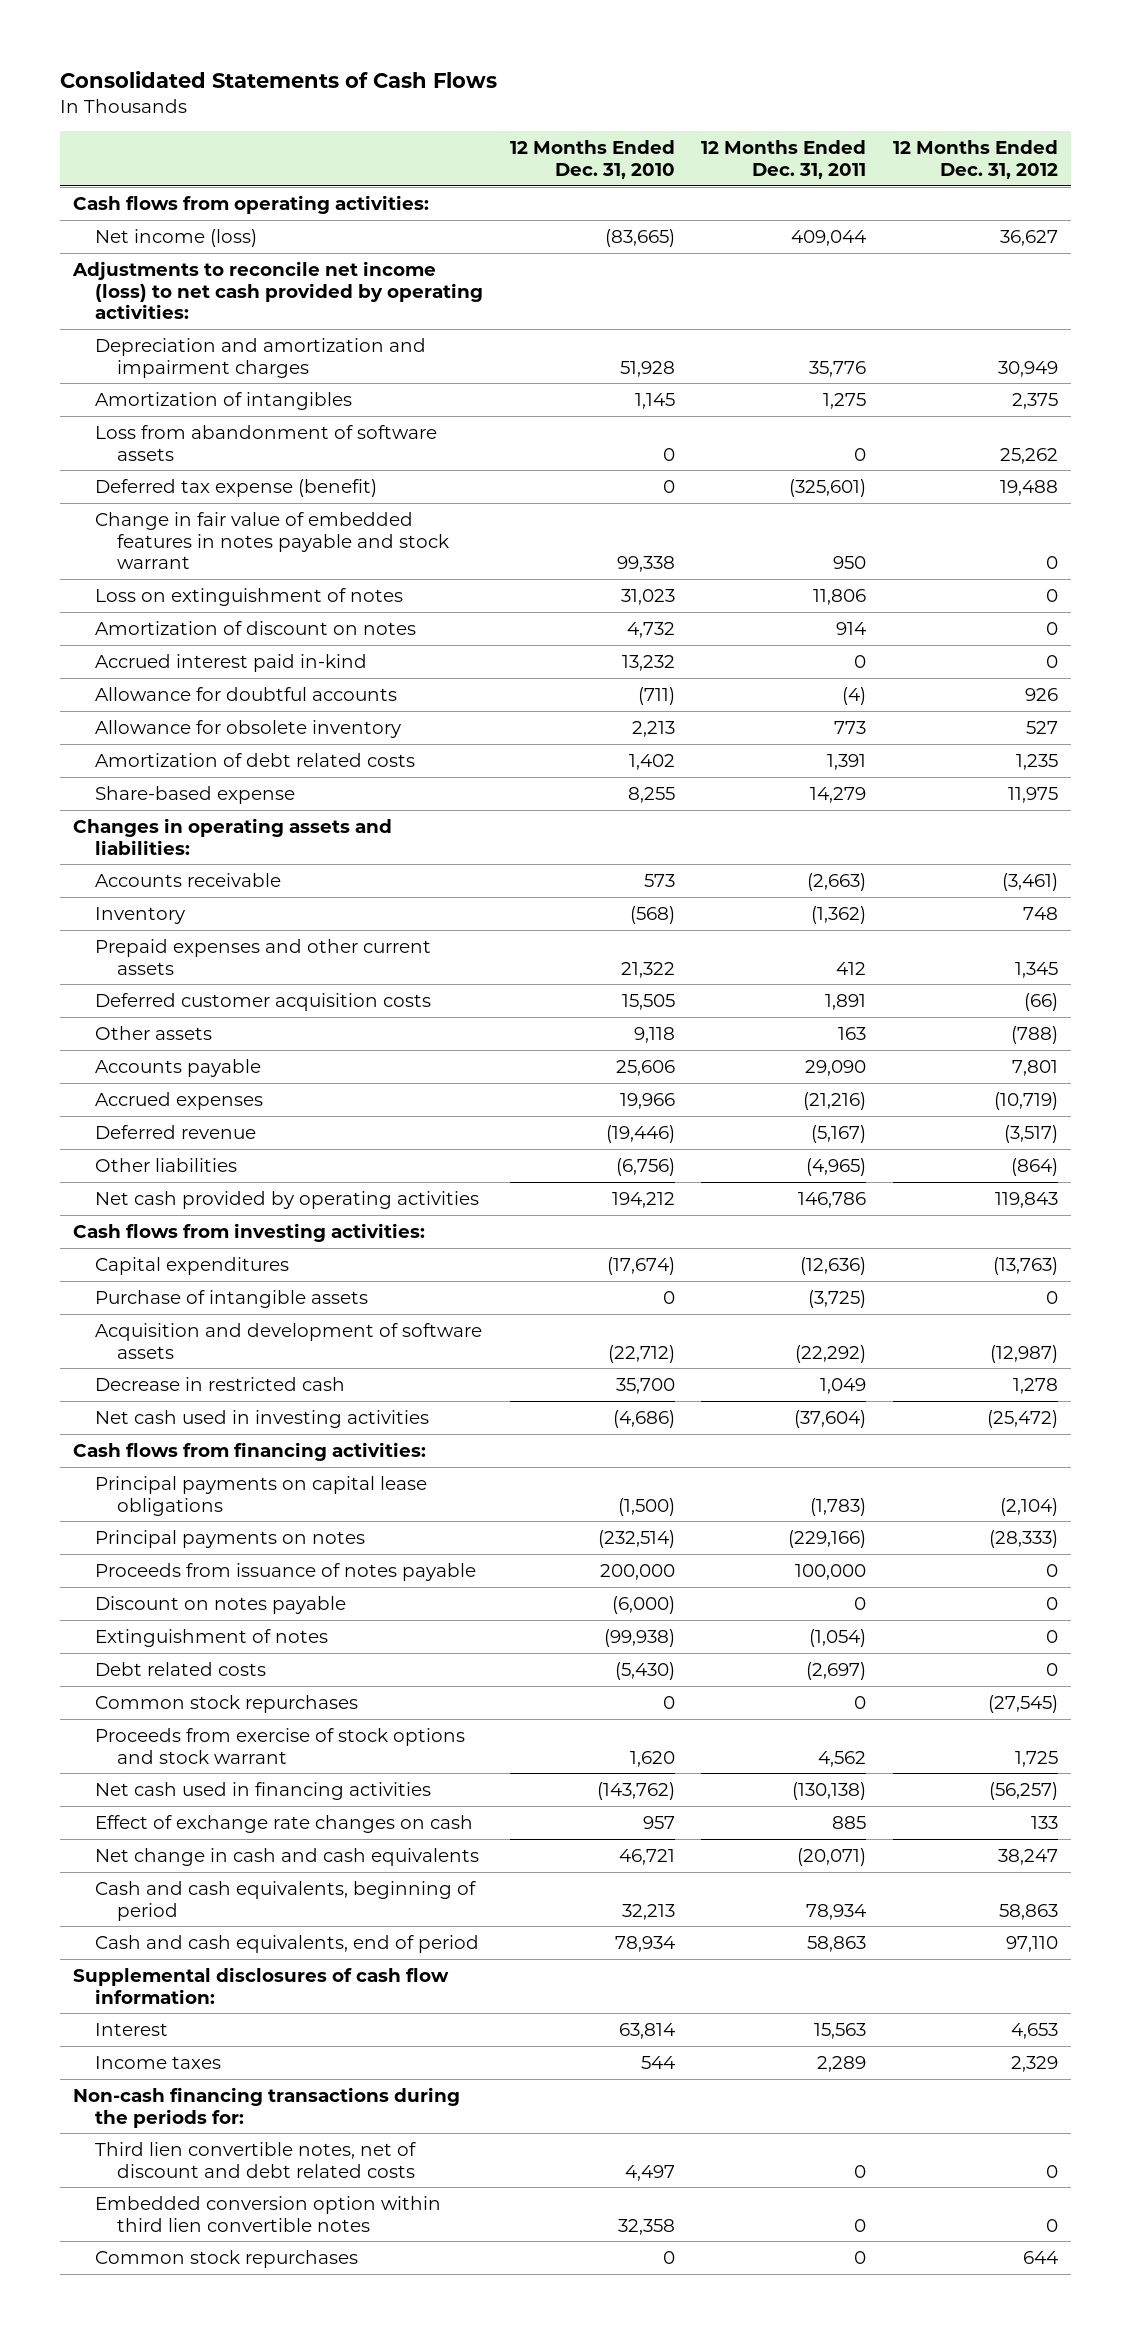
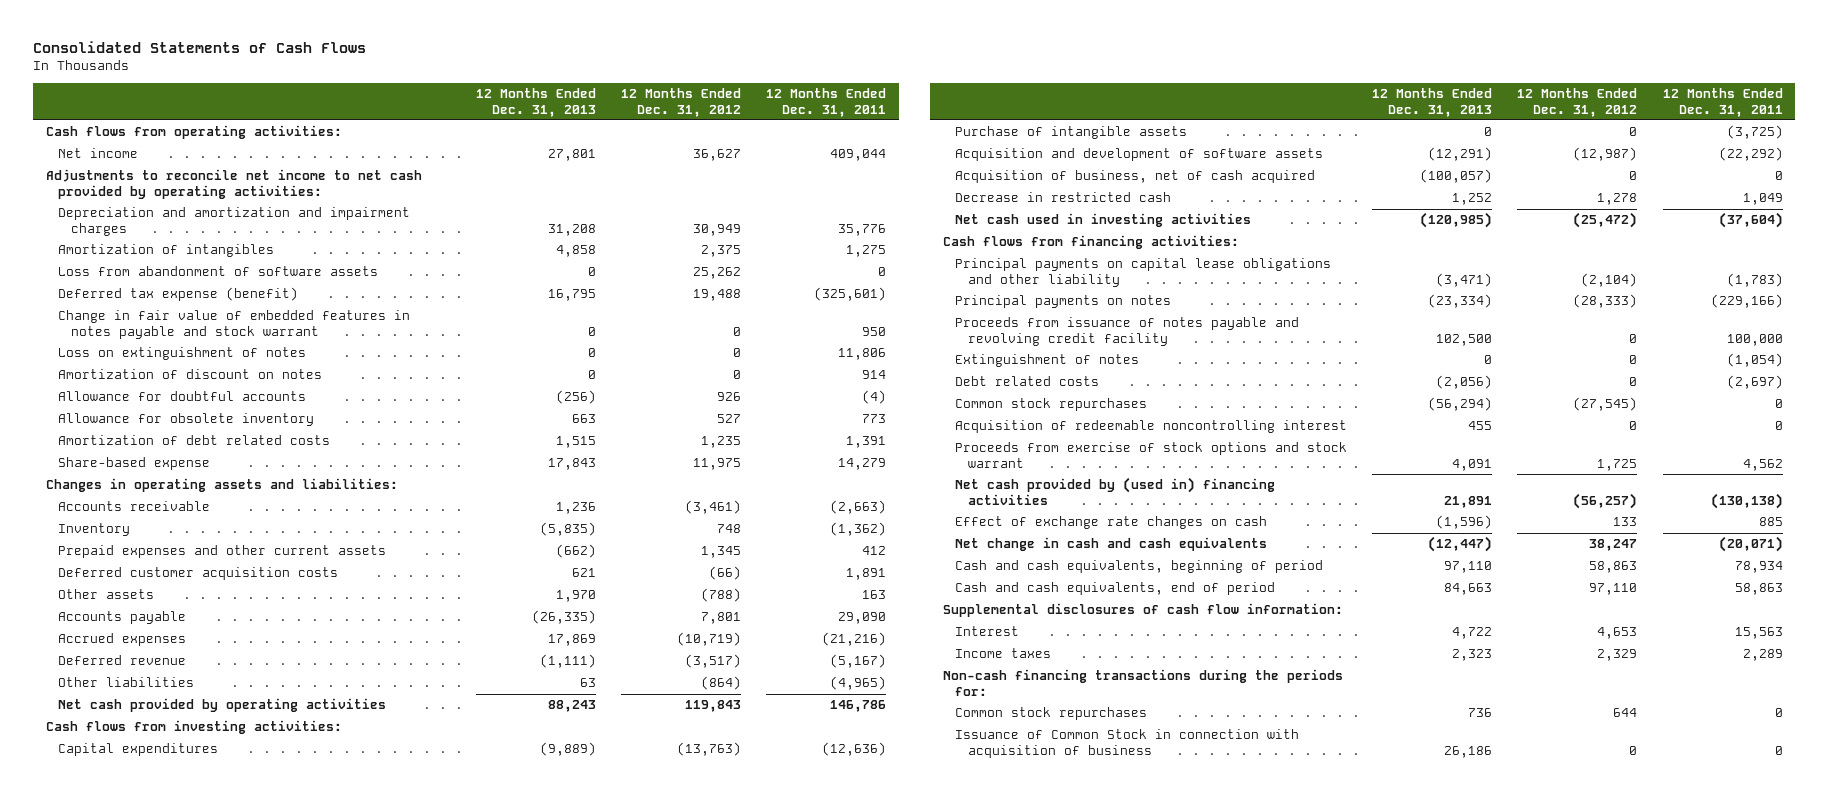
- | 12 Months Ended Dec. 31, 2010 | 12 Months Ended Dec. 31, 2011 | 12 Months Ended Dec. 31, 2012
+ | 12 Months Ended Dec. 31, 2013 | 12 Months Ended Dec. 31, 2012 | 12 Months Ended Dec. 31, 2011
- Net income (loss) | (83,665) | 409,044 | 36,627
- Adjustments to reconcile net income (loss) to net cash provided by operating activities:
+ Net income | 27,801 | 36,627 | 409,044
+ Adjustments to reconcile net income to net cash provided by operating activities:
- Accrued interest paid in-kind | 13,232 | 0 | 0
+ Acquisition of business, net of cash acquired | (100,057) | 0 | 0
- Principal payments on capital lease obligations | (1,500) | (1,783) | (2,104)
+ Principal payments on capital lease obligations and other liability | (3,471) | (2,104) | (1,783)
- Proceeds from issuance of notes payable | 200,000 | 100,000 | 0
- Discount on notes payable | (6,000) | 0 | 0
+ Proceeds from issuance of notes payable and revolving credit facility | 102,500 | 0 | 100,000
+ Acquisition of redeemable noncontrolling interest | 455 | 0 | 0
- Net cash used in financing activities | (143,762) | (130,138) | (56,257)
+ Net cash provided by (used in) financing activities | 21,891 | (56,257) | (130,138)
- Third lien convertible notes, net of discount and debt related costs | 4,497 | 0 | 0
- Embedded conversion option within third lien convertible notes | 32,358 | 0 | 0
+ Issuance of Common Stock in connection with acquisition of business | 26,186 | 0 | 0

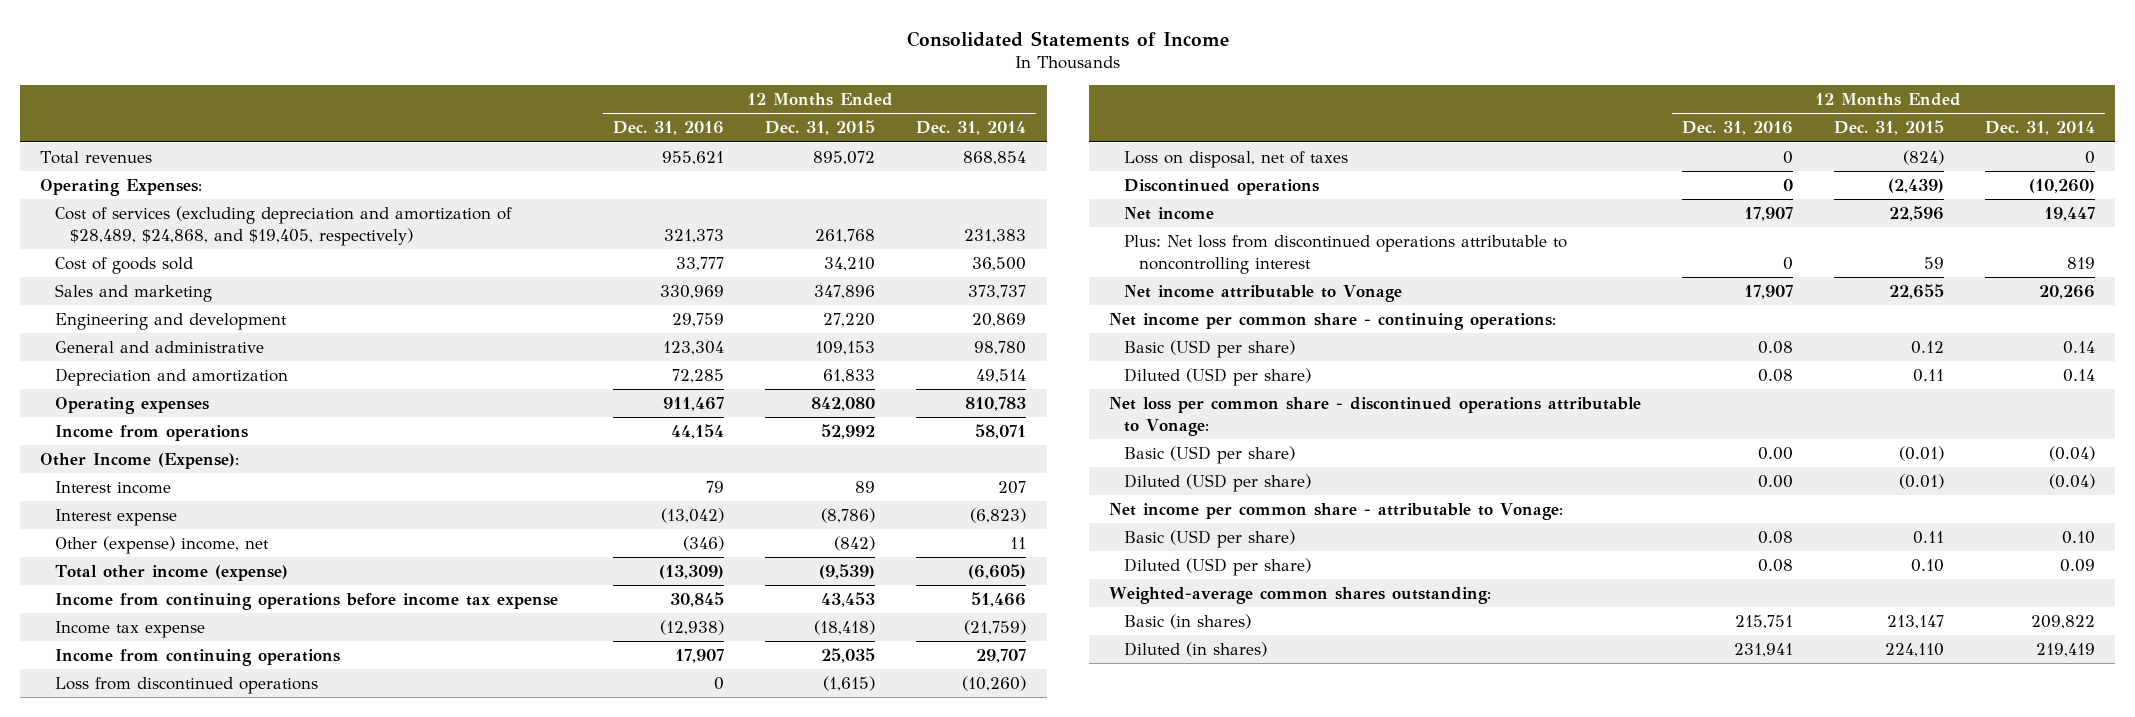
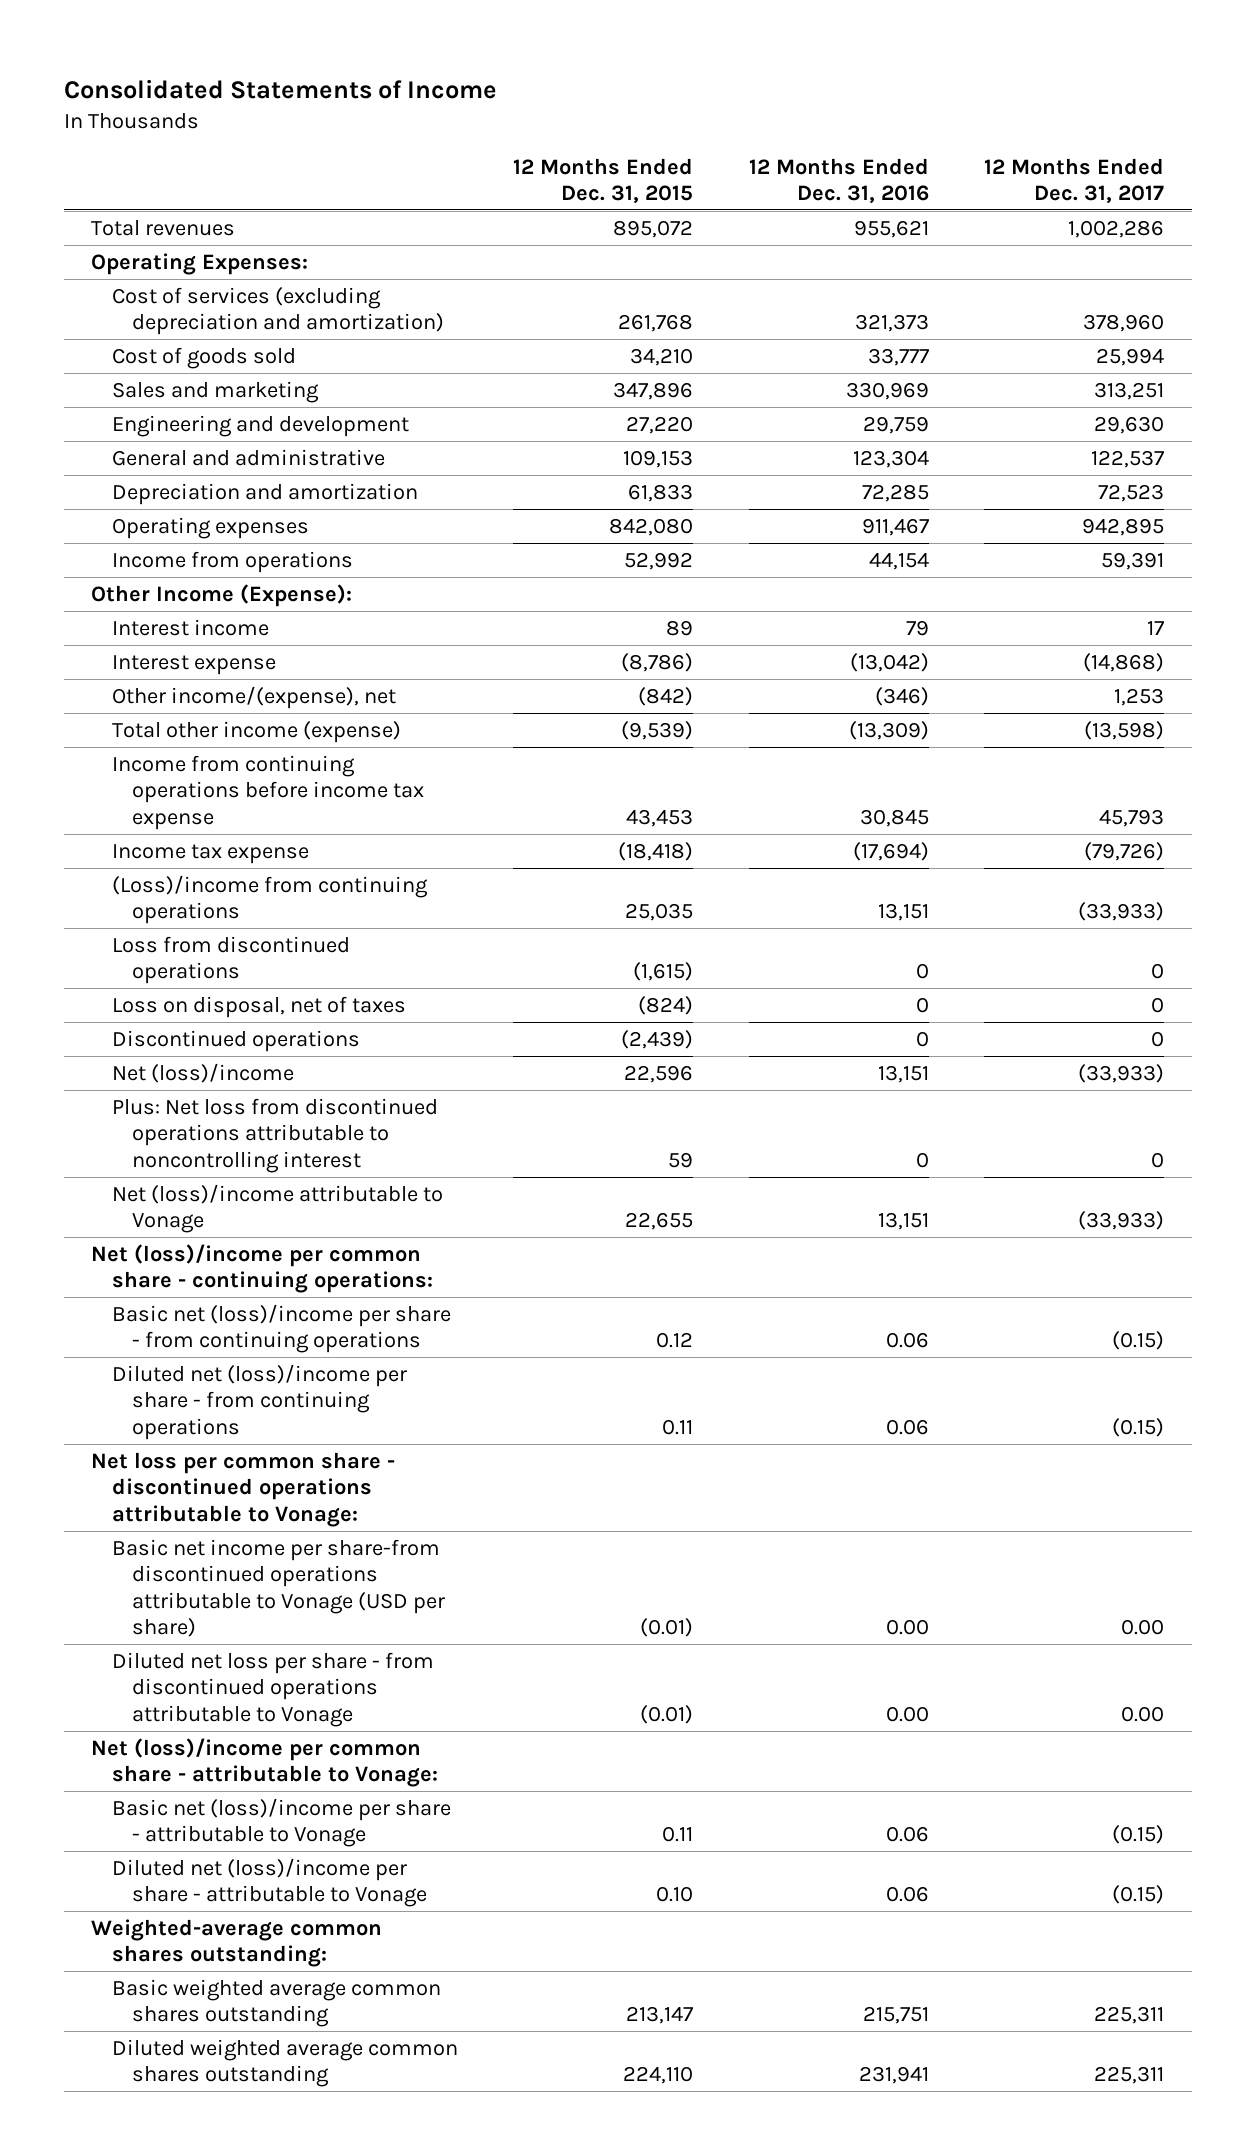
- | 12 Months Ended Dec. 31, 2016 | 12 Months Ended Dec. 31, 2015 | 12 Months Ended Dec. 31, 2014
+ | 12 Months Ended Dec. 31, 2015 | 12 Months Ended Dec. 31, 2016 | 12 Months Ended Dec. 31, 2017
- Cost of services (excluding depreciation and amortization of $28,489, $24,868, and $19,405, respectively) | 321,373 | 261,768 | 231,383
+ Cost of services (excluding depreciation and amortization) | 261,768 | 321,373 | 378,960
- Other (expense) income, net | (346) | (842) | 11
+ Other income/(expense), net | (842) | (346) | 1,253
- Income tax expense | (12,938) | (18,418) | (21,759)
- Income from continuing operations | 17,907 | 25,035 | 29,707
+ Income tax expense | (18,418) | (17,694) | (79,726)
+ (Loss)/income from continuing operations | 25,035 | 13,151 | (33,933)
- Net income | 17,907 | 22,596 | 19,447
+ Net (loss)/income | 22,596 | 13,151 | (33,933)
- Net income attributable to Vonage | 17,907 | 22,655 | 20,266
- Net income per common share - continuing operations:
- Basic (USD per share) | 0.08 | 0.12 | 0.14
- Diluted (USD per share) | 0.08 | 0.11 | 0.14
+ Net (loss)/income attributable to Vonage | 22,655 | 13,151 | (33,933)
+ Net (loss)/income per common share - continuing operations:
+ Basic net (loss)/income per share - from continuing operations | 0.12 | 0.06 | (0.15)
+ Diluted net (loss)/income per share - from continuing operations | 0.11 | 0.06 | (0.15)
- Basic (USD per share) | 0.00 | (0.01) | (0.04)
- Diluted (USD per share) | 0.00 | (0.01) | (0.04)
- Net income per common share - attributable to Vonage:
- Basic (USD per share) | 0.08 | 0.11 | 0.10
- Diluted (USD per share) | 0.08 | 0.10 | 0.09
+ Basic net income per share-from discontinued operations attributable to Vonage (USD per share) | (0.01) | 0.00 | 0.00
+ Diluted net loss per share - from discontinued operations attributable to Vonage | (0.01) | 0.00 | 0.00
+ Net (loss)/income per common share - attributable to Vonage:
+ Basic net (loss)/income per share - attributable to Vonage | 0.11 | 0.06 | (0.15)
+ Diluted net (loss)/income per share - attributable to Vonage | 0.10 | 0.06 | (0.15)
- Basic (in shares) | 215,751 | 213,147 | 209,822
- Diluted (in shares) | 231,941 | 224,110 | 219,419
+ Basic weighted average common shares outstanding | 213,147 | 215,751 | 225,311
+ Diluted weighted average common shares outstanding | 224,110 | 231,941 | 225,311

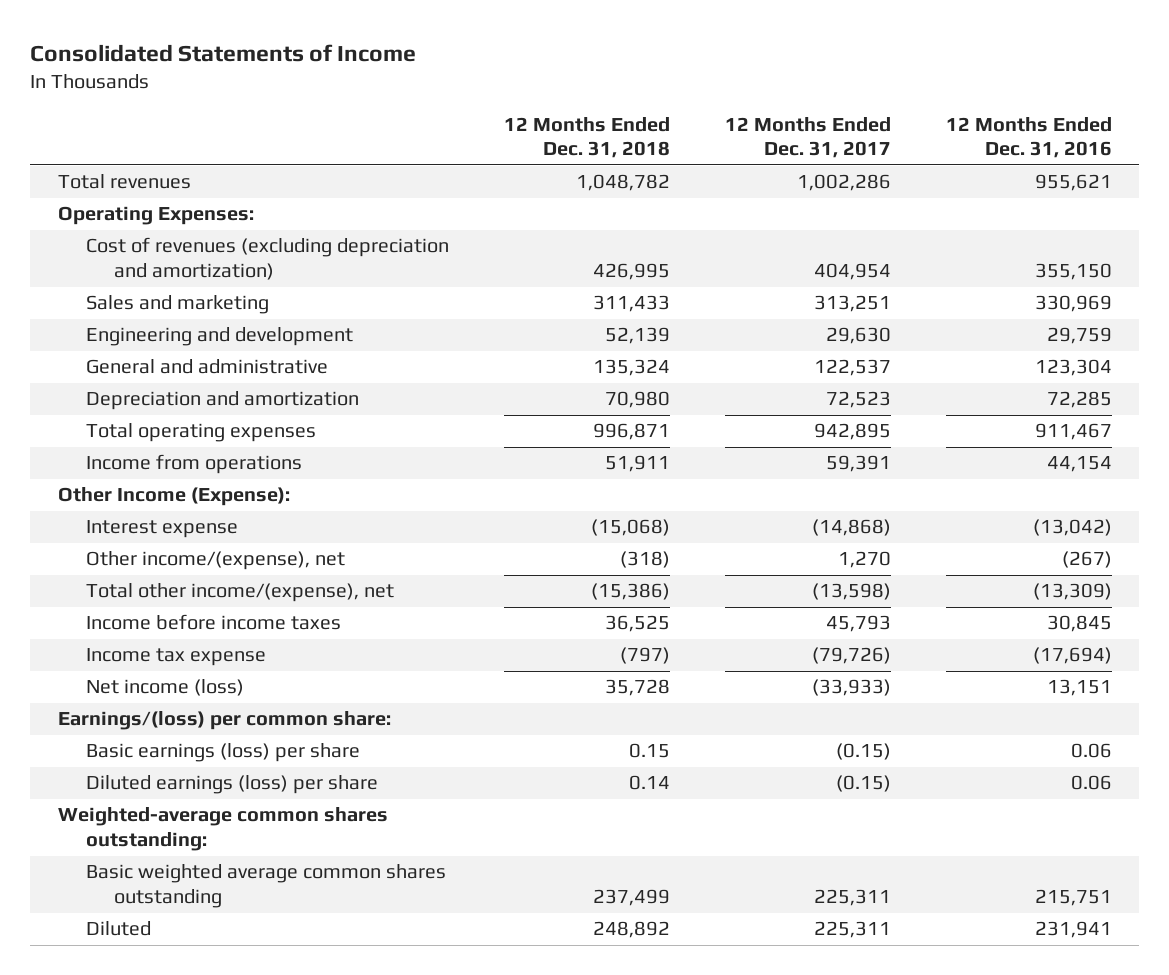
- | 12 Months Ended Dec. 31, 2015 | 12 Months Ended Dec. 31, 2016 | 12 Months Ended Dec. 31, 2017
+ | 12 Months Ended Dec. 31, 2018 | 12 Months Ended Dec. 31, 2017 | 12 Months Ended Dec. 31, 2016
- Cost of services (excluding depreciation and amortization) | 261,768 | 321,373 | 378,960
- Cost of goods sold | 34,210 | 33,777 | 25,994
+ Cost of revenues (excluding depreciation and amortization) | 426,995 | 404,954 | 355,150
- Operating expenses | 842,080 | 911,467 | 942,895
+ Total operating expenses | 996,871 | 942,895 | 911,467
- Interest income | 89 | 79 | 17
- Other income/(expense), net | (842) | (346) | 1,253
- Total other income (expense) | (9,539) | (13,309) | (13,598)
- Income from continuing operations before income tax expense | 43,453 | 30,845 | 45,793
+ Other income/(expense), net | (318) | 1,270 | (267)
+ Total other income/(expense), net | (15,386) | (13,598) | (13,309)
+ Income before income taxes | 36,525 | 45,793 | 30,845
- (Loss)/income from continuing operations | 25,035 | 13,151 | (33,933)
- Loss from discontinued operations | (1,615) | 0 | 0
- Loss on disposal, net of taxes | (824) | 0 | 0
- Discontinued operations | (2,439) | 0 | 0
- Net (loss)/income | 22,596 | 13,151 | (33,933)
- Plus: Net loss from discontinued operations attributable to noncontrolling interest | 59 | 0 | 0
- Net (loss)/income attributable to Vonage | 22,655 | 13,151 | (33,933)
- Net (loss)/income per common share - continuing operations:
- Basic net (loss)/income per share - from continuing operations | 0.12 | 0.06 | (0.15)
- Diluted net (loss)/income per share - from continuing operations | 0.11 | 0.06 | (0.15)
- Net loss per common share - discontinued operations attributable to Vonage:
- Basic net income per share-from discontinued operations attributable to Vonage (USD per share) | (0.01) | 0.00 | 0.00
- Diluted net loss per share - from discontinued operations attributable to Vonage | (0.01) | 0.00 | 0.00
- Net (loss)/income per common share - attributable to Vonage:
- Basic net (loss)/income per share - attributable to Vonage | 0.11 | 0.06 | (0.15)
- Diluted net (loss)/income per share - attributable to Vonage | 0.10 | 0.06 | (0.15)
+ Net income (loss) | 35,728 | (33,933) | 13,151
+ Earnings/(loss) per common share:
+ Basic earnings (loss) per share | 0.15 | (0.15) | 0.06
+ Diluted earnings (loss) per share | 0.14 | (0.15) | 0.06
- Diluted weighted average common shares outstanding | 224,110 | 231,941 | 225,311
+ Diluted | 248,892 | 225,311 | 231,941

